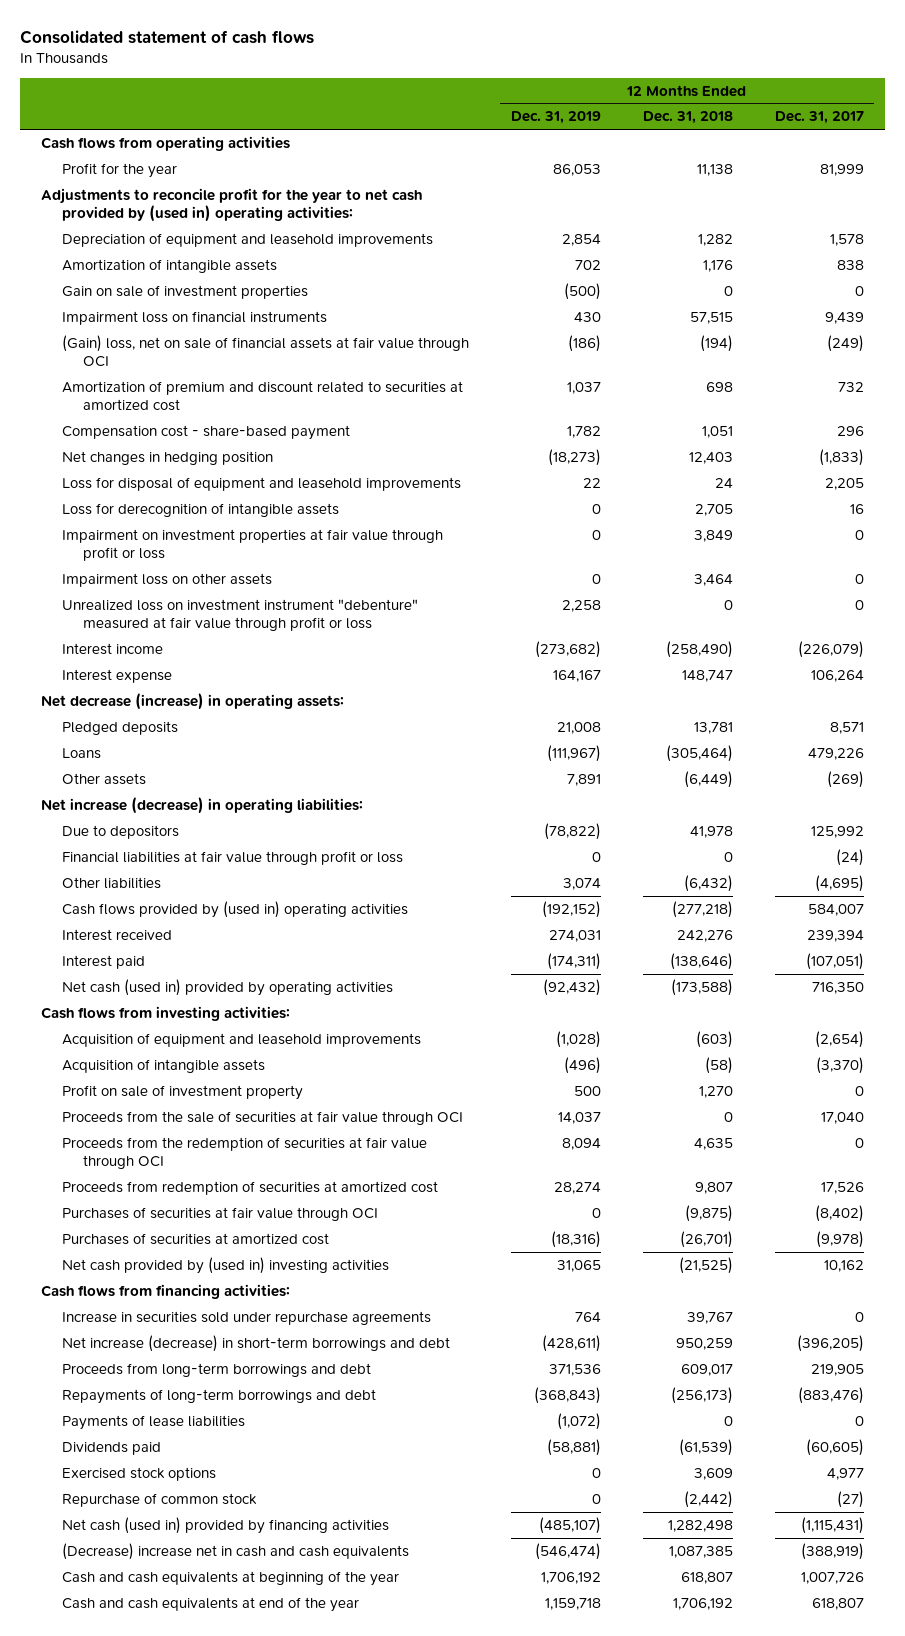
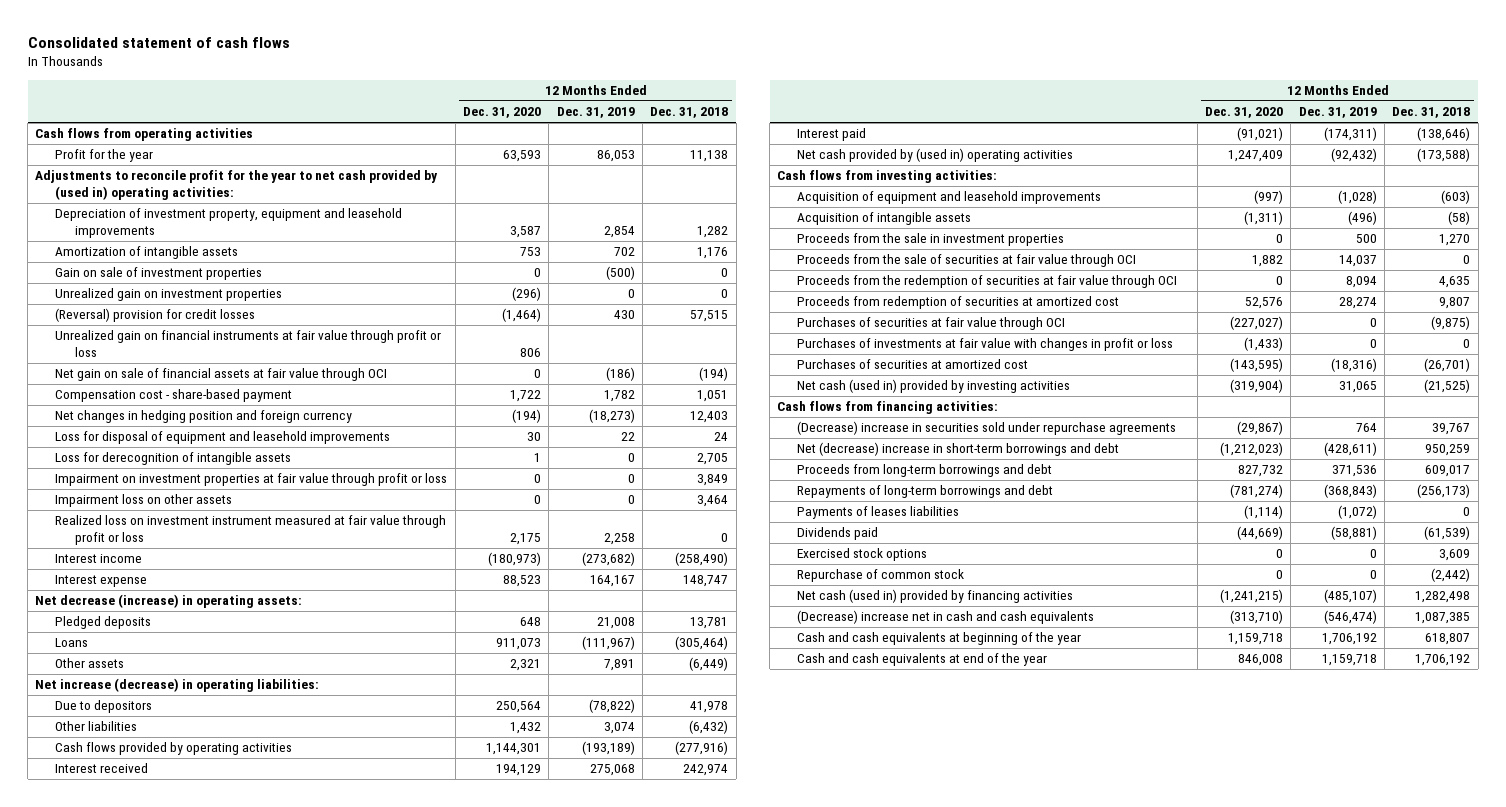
- | 12 Months Ended Dec. 31, 2019 | 12 Months Ended Dec. 31, 2018 | 12 Months Ended Dec. 31, 2017
+ | 12 Months Ended Dec. 31, 2020 | 12 Months Ended Dec. 31, 2019 | 12 Months Ended Dec. 31, 2018
- Depreciation of equipment and leasehold improvements | 2,854 | 1,282 | 1,578
+ Depreciation of investment property, equipment and leasehold improvements | 3,587 | 2,854 | 1,282
- Impairment loss on financial instruments | 430 | 57,515 | 9,439
- (Gain) loss, net on sale of financial assets at fair value through OCI | (186) | (194) | (249)
- Amortization of premium and discount related to securities at amortized cost | 1,037 | 698 | 732
+ Unrealized gain on investment properties | (296) | 0 | 0
+ (Reversal) provision for credit losses | (1,464) | 430 | 57,515
+ Unrealized gain on financial instruments at fair value through profit or loss | 806 | |
+ Net gain on sale of financial assets at fair value through OCI | 0 | (186) | (194)
- Net changes in hedging position | (18,273) | 12,403 | (1,833)
+ Net changes in hedging position and foreign currency | (194) | (18,273) | 12,403
- Unrealized loss on investment instrument "debenture" measured at fair value through profit or loss | 2,258 | 0 | 0
+ Realized loss on investment instrument measured at fair value through profit or loss | 2,175 | 2,258 | 0
- Financial liabilities at fair value through profit or loss | 0 | 0 | (24)
- Cash flows provided by (used in) operating activities | (192,152) | (277,218) | 584,007
- Interest received | 274,031 | 242,276 | 239,394
+ Cash flows provided by operating activities | 1,144,301 | (193,189) | (277,916)
+ Interest received | 194,129 | 275,068 | 242,974
- Net cash (used in) provided by operating activities | (92,432) | (173,588) | 716,350
+ Net cash provided by (used in) operating activities | 1,247,409 | (92,432) | (173,588)
- Profit on sale of investment property | 500 | 1,270 | 0
+ Proceeds from the sale in investment properties | 0 | 500 | 1,270
+ Purchases of investments at fair value with changes in profit or loss | (1,433) | 0 | 0
- Net cash provided by (used in) investing activities | 31,065 | (21,525) | 10,162
+ Net cash (used in) provided by investing activities | (319,904) | 31,065 | (21,525)
- Increase in securities sold under repurchase agreements | 764 | 39,767 | 0
- Net increase (decrease) in short-term borrowings and debt | (428,611) | 950,259 | (396,205)
+ (Decrease) increase in securities sold under repurchase agreements | (29,867) | 764 | 39,767
+ Net (decrease) increase in short-term borrowings and debt | (1,212,023) | (428,611) | 950,259
- Payments of lease liabilities | (1,072) | 0 | 0
+ Payments of leases liabilities | (1,114) | (1,072) | 0

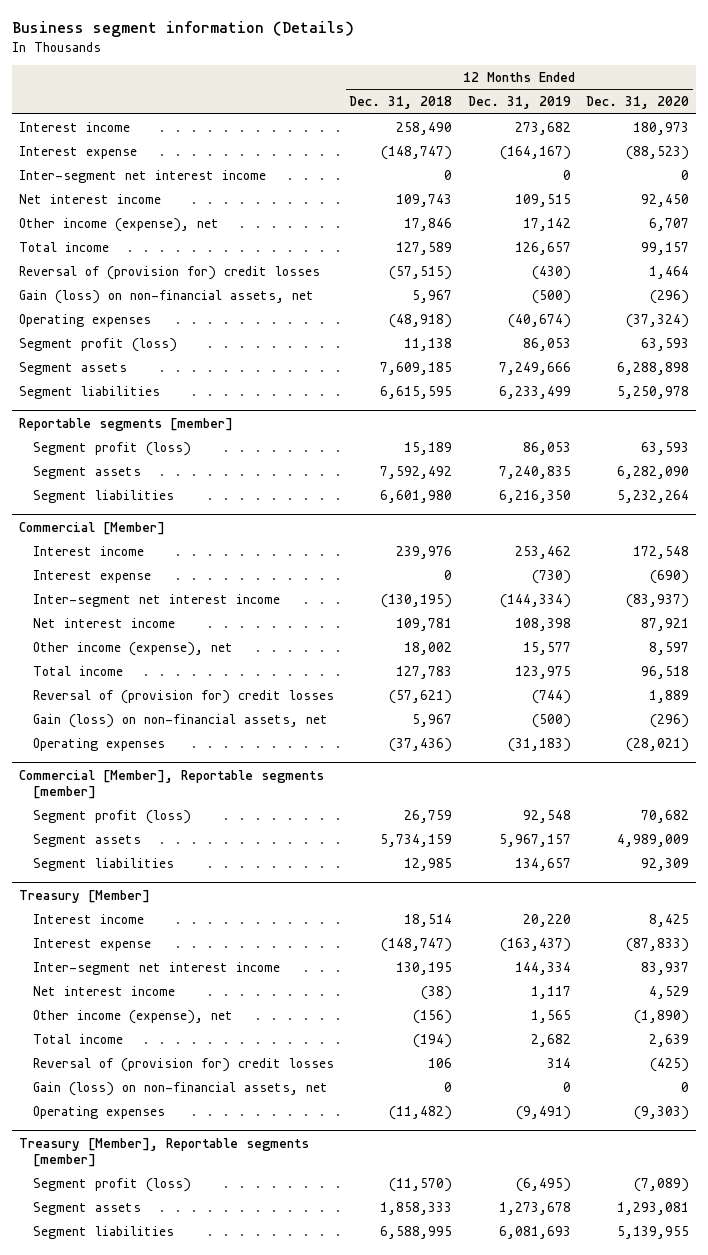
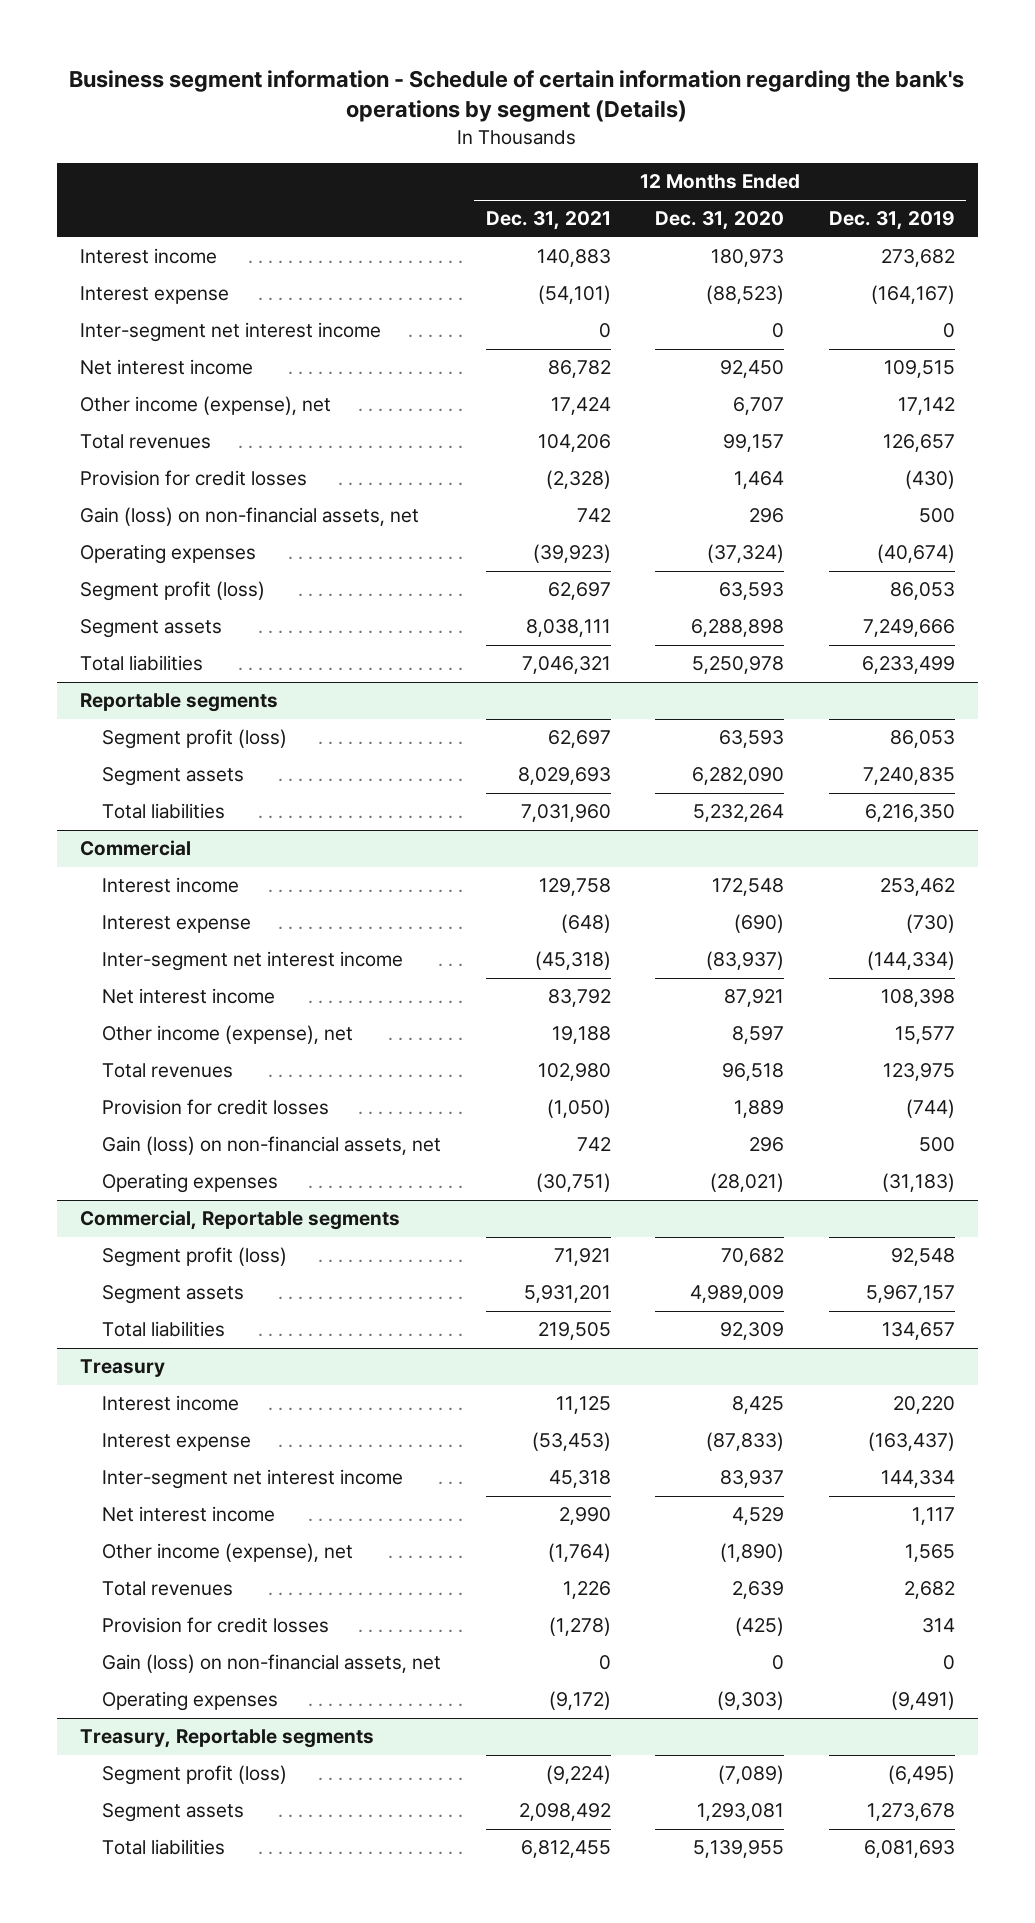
- Business segment information (Details)
+ Business segment information - Schedule of certain information regarding the bank's operations by segment (Details)
- | 12 Months Ended Dec. 31, 2018 | 12 Months Ended Dec. 31, 2019 | 12 Months Ended Dec. 31, 2020
+ | 12 Months Ended Dec. 31, 2021 | 12 Months Ended Dec. 31, 2020 | 12 Months Ended Dec. 31, 2019
- Total income | 127,589 | 126,657 | 99,157
- Reversal of (provision for) credit losses | (57,515) | (430) | 1,464
- Gain (loss) on non-financial assets, net | 5,967 | (500) | (296)
+ Total revenues | 104,206 | 99,157 | 126,657
+ Provision for credit losses | (2,328) | 1,464 | (430)
+ Gain (loss) on non-financial assets, net | 742 | 296 | 500
- Segment liabilities | 6,615,595 | 6,233,499 | 5,250,978
- Reportable segments [member]
+ Total liabilities | 7,046,321 | 5,250,978 | 6,233,499
+ Reportable segments
- Segment liabilities | 6,601,980 | 6,216,350 | 5,232,264
- Commercial [Member]
+ Total liabilities | 7,031,960 | 5,232,264 | 6,216,350
+ Commercial
- Total income | 127,783 | 123,975 | 96,518
- Reversal of (provision for) credit losses | (57,621) | (744) | 1,889
- Gain (loss) on non-financial assets, net | 5,967 | (500) | (296)
+ Total revenues | 102,980 | 96,518 | 123,975
+ Provision for credit losses | (1,050) | 1,889 | (744)
+ Gain (loss) on non-financial assets, net | 742 | 296 | 500
- Commercial [Member], Reportable segments [member]
+ Commercial, Reportable segments
- Segment liabilities | 12,985 | 134,657 | 92,309
- Treasury [Member]
+ Total liabilities | 219,505 | 92,309 | 134,657
+ Treasury
- Total income | (194) | 2,682 | 2,639
- Reversal of (provision for) credit losses | 106 | 314 | (425)
+ Total revenues | 1,226 | 2,639 | 2,682
+ Provision for credit losses | (1,278) | (425) | 314
- Treasury [Member], Reportable segments [member]
+ Treasury, Reportable segments
- Segment liabilities | 6,588,995 | 6,081,693 | 5,139,955
+ Total liabilities | 6,812,455 | 5,139,955 | 6,081,693

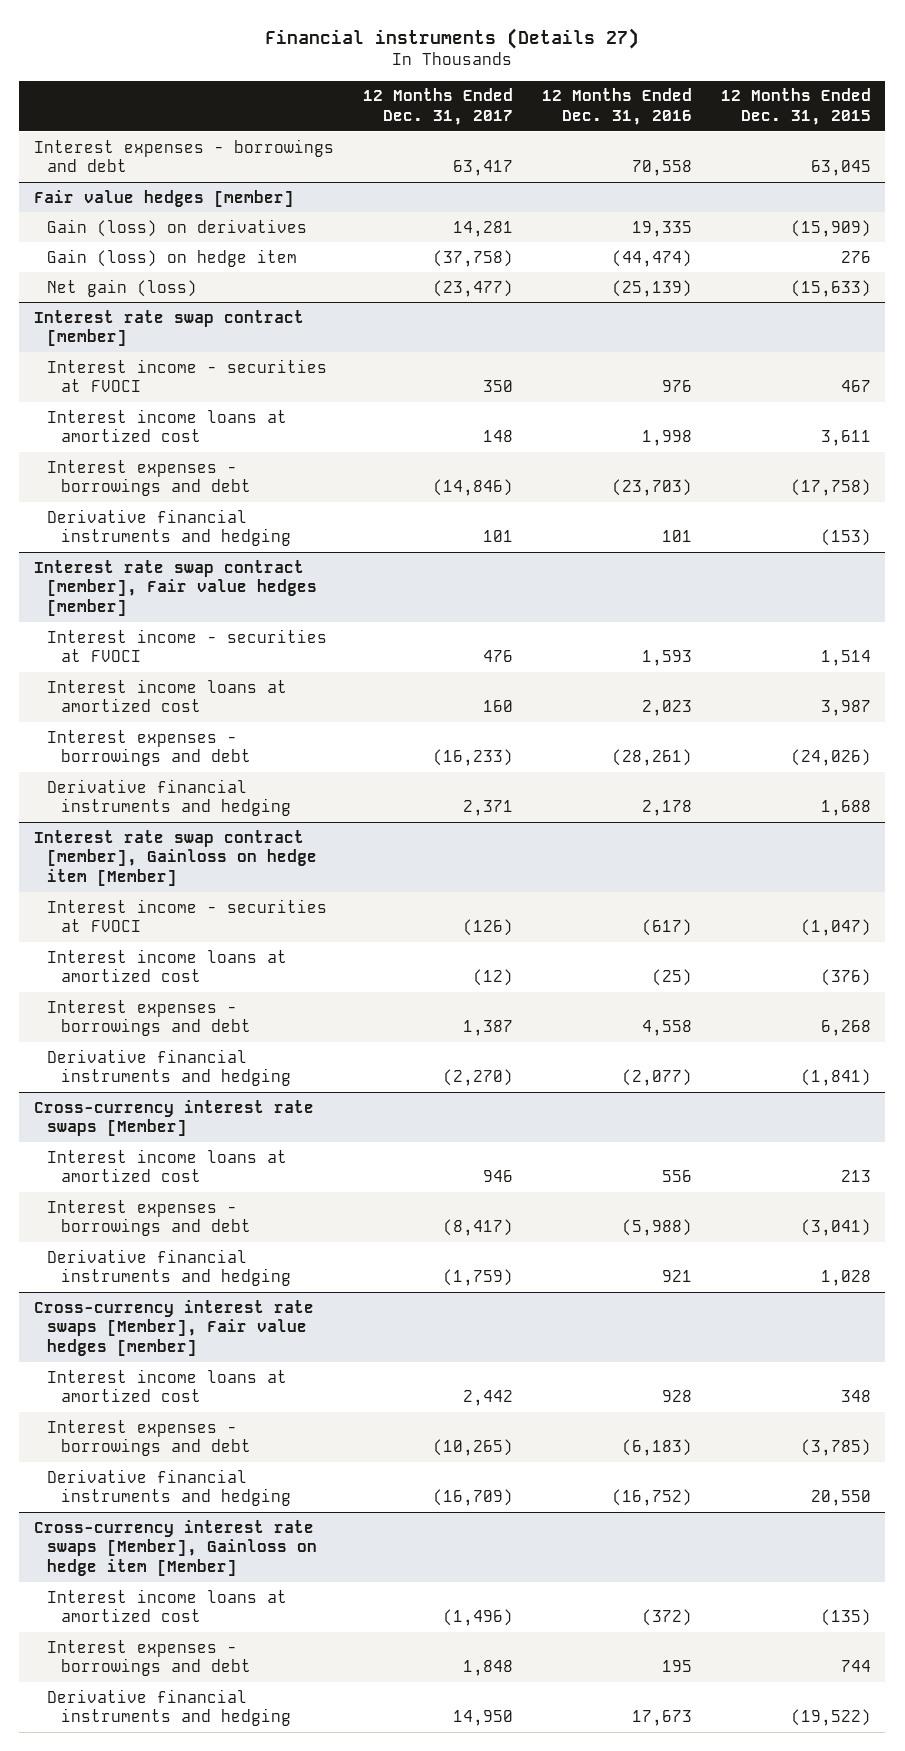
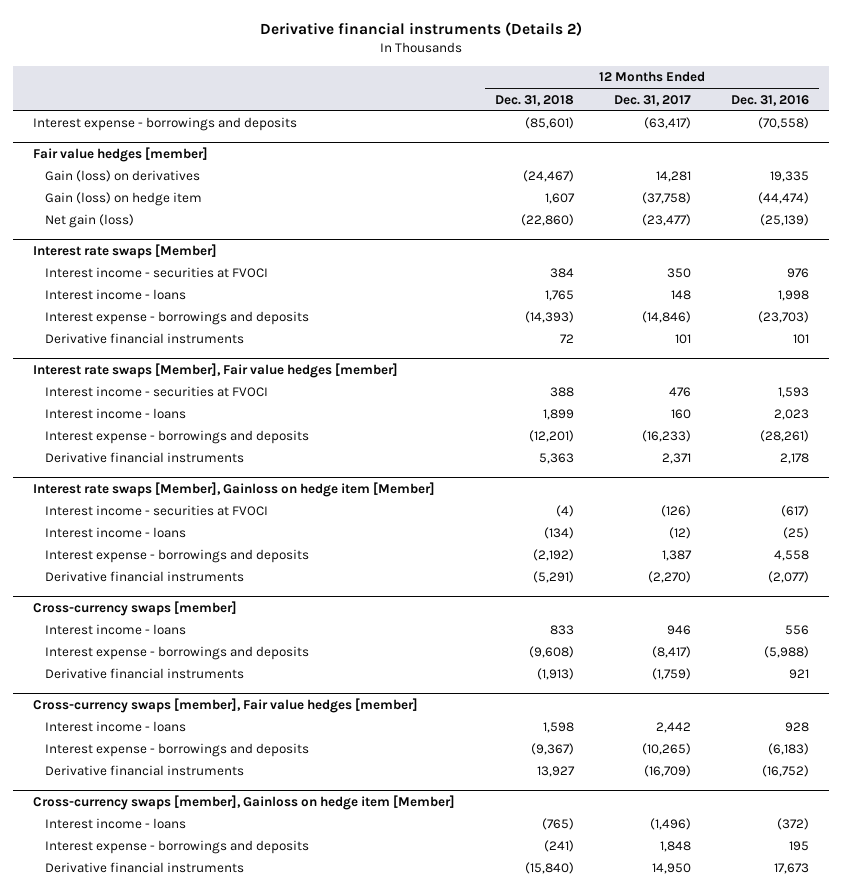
- Financial instruments (Details 27)
+ Derivative financial instruments (Details 2)
- | 12 Months Ended Dec. 31, 2017 | 12 Months Ended Dec. 31, 2016 | 12 Months Ended Dec. 31, 2015
+ | 12 Months Ended Dec. 31, 2018 | 12 Months Ended Dec. 31, 2017 | 12 Months Ended Dec. 31, 2016
- Interest expenses - borrowings and debt | 63,417 | 70,558 | 63,045
+ Interest expense - borrowings and deposits | (85,601) | (63,417) | (70,558)
- Interest rate swap contract [member]
+ Interest rate swaps [Member]
- Interest income loans at amortized cost | 148 | 1,998 | 3,611
- Interest expenses - borrowings and debt | (14,846) | (23,703) | (17,758)
- Derivative financial instruments and hedging | 101 | 101 | (153)
- Interest rate swap contract [member], Fair value hedges [member]
+ Interest income - loans | 1,765 | 148 | 1,998
+ Interest expense - borrowings and deposits | (14,393) | (14,846) | (23,703)
+ Derivative financial instruments | 72 | 101 | 101
+ Interest rate swaps [Member], Fair value hedges [member]
- Interest income loans at amortized cost | 160 | 2,023 | 3,987
- Interest expenses - borrowings and debt | (16,233) | (28,261) | (24,026)
- Derivative financial instruments and hedging | 2,371 | 2,178 | 1,688
- Interest rate swap contract [member], Gainloss on hedge item [Member]
+ Interest income - loans | 1,899 | 160 | 2,023
+ Interest expense - borrowings and deposits | (12,201) | (16,233) | (28,261)
+ Derivative financial instruments | 5,363 | 2,371 | 2,178
+ Interest rate swaps [Member], Gainloss on hedge item [Member]
- Interest income loans at amortized cost | (12) | (25) | (376)
- Interest expenses - borrowings and debt | 1,387 | 4,558 | 6,268
- Derivative financial instruments and hedging | (2,270) | (2,077) | (1,841)
- Cross-currency interest rate swaps [Member]
- Interest income loans at amortized cost | 946 | 556 | 213
- Interest expenses - borrowings and debt | (8,417) | (5,988) | (3,041)
- Derivative financial instruments and hedging | (1,759) | 921 | 1,028
- Cross-currency interest rate swaps [Member], Fair value hedges [member]
- Interest income loans at amortized cost | 2,442 | 928 | 348
- Interest expenses - borrowings and debt | (10,265) | (6,183) | (3,785)
- Derivative financial instruments and hedging | (16,709) | (16,752) | 20,550
- Cross-currency interest rate swaps [Member], Gainloss on hedge item [Member]
- Interest income loans at amortized cost | (1,496) | (372) | (135)
- Interest expenses - borrowings and debt | 1,848 | 195 | 744
- Derivative financial instruments and hedging | 14,950 | 17,673 | (19,522)
+ Interest income - loans | (134) | (12) | (25)
+ Interest expense - borrowings and deposits | (2,192) | 1,387 | 4,558
+ Derivative financial instruments | (5,291) | (2,270) | (2,077)
+ Cross-currency swaps [member]
+ Interest income - loans | 833 | 946 | 556
+ Interest expense - borrowings and deposits | (9,608) | (8,417) | (5,988)
+ Derivative financial instruments | (1,913) | (1,759) | 921
+ Cross-currency swaps [member], Fair value hedges [member]
+ Interest income - loans | 1,598 | 2,442 | 928
+ Interest expense - borrowings and deposits | (9,367) | (10,265) | (6,183)
+ Derivative financial instruments | 13,927 | (16,709) | (16,752)
+ Cross-currency swaps [member], Gainloss on hedge item [Member]
+ Interest income - loans | (765) | (1,496) | (372)
+ Interest expense - borrowings and deposits | (241) | 1,848 | 195
+ Derivative financial instruments | (15,840) | 14,950 | 17,673

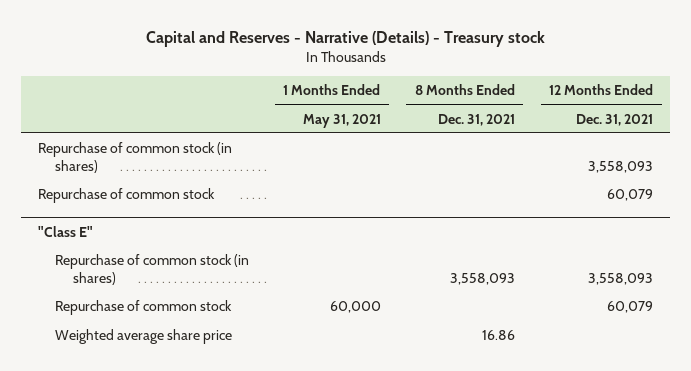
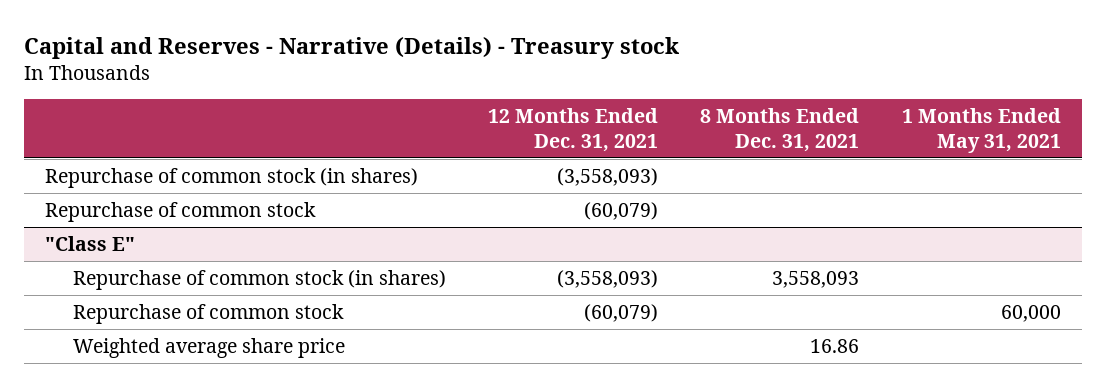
- | 1 Months Ended May 31, 2021 | 8 Months Ended Dec. 31, 2021 | 12 Months Ended Dec. 31, 2021
+ | 12 Months Ended Dec. 31, 2021 | 8 Months Ended Dec. 31, 2021 | 1 Months Ended May 31, 2021
- Repurchase of common stock (in shares) | | | 3,558,093
- Repurchase of common stock | | | 60,079
+ Repurchase of common stock (in shares) | (3,558,093) | |
+ Repurchase of common stock | (60,079) | |
@ "Class E"
- Repurchase of common stock (in shares) | | 3,558,093 | 3,558,093
- Repurchase of common stock | 60,000 | | 60,079
+ Repurchase of common stock (in shares) | (3,558,093) | 3,558,093 |
+ Repurchase of common stock | (60,079) | | 60,000

